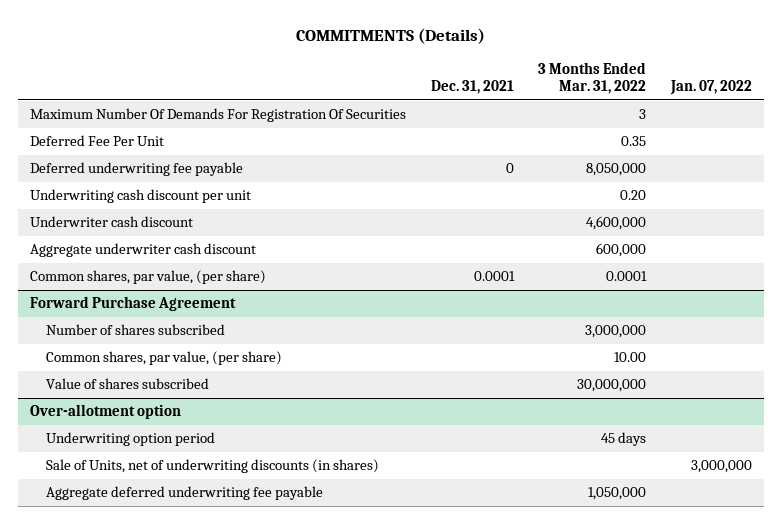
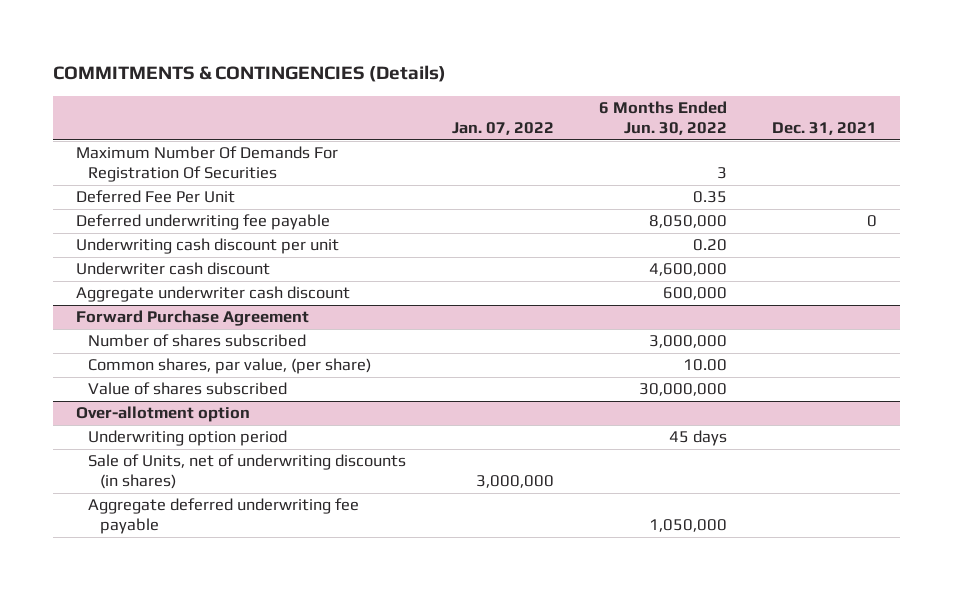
- COMMITMENTS (Details)
+ COMMITMENTS & CONTINGENCIES (Details)
- | Dec. 31, 2021 | 3 Months Ended Mar. 31, 2022 | Jan. 07, 2022
+ | Jan. 07, 2022 | 6 Months Ended Jun. 30, 2022 | Dec. 31, 2021
- Common shares, par value, (per share) | 0.0001 | 0.0001 |

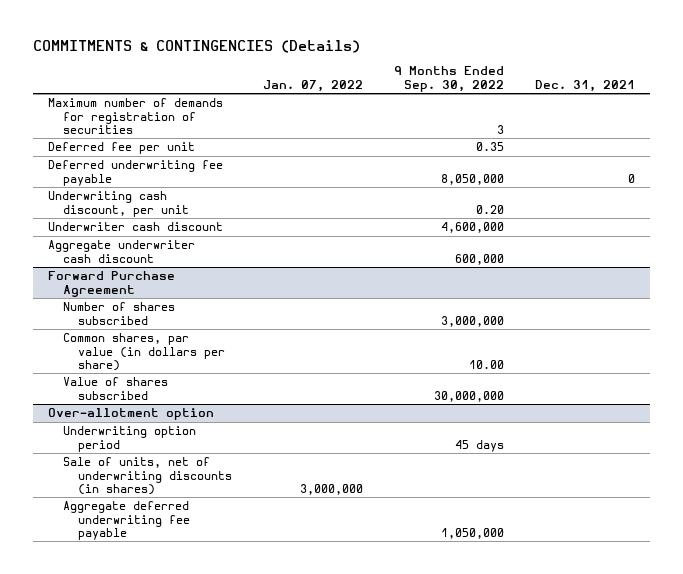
- | Jan. 07, 2022 | 6 Months Ended Jun. 30, 2022 | Dec. 31, 2021
+ | Jan. 07, 2022 | 9 Months Ended Sep. 30, 2022 | Dec. 31, 2021
- Maximum Number Of Demands For Registration Of Securities | | 3 |
- Deferred Fee Per Unit | | 0.35 |
+ Maximum number of demands for registration of securities | | 3 |
+ Deferred fee per unit | | 0.35 |
- Underwriting cash discount per unit | | 0.20 |
+ Underwriting cash discount, per unit | | 0.20 |
@ Forward Purchase Agreement
- Common shares, par value, (per share) | | 10.00 |
+ Common shares, par value (in dollars per share) | | 10.00 |
@ Over-allotment option
- Sale of Units, net of underwriting discounts (in shares) | 3,000,000 | |
+ Sale of units, net of underwriting discounts (in shares) | 3,000,000 | |

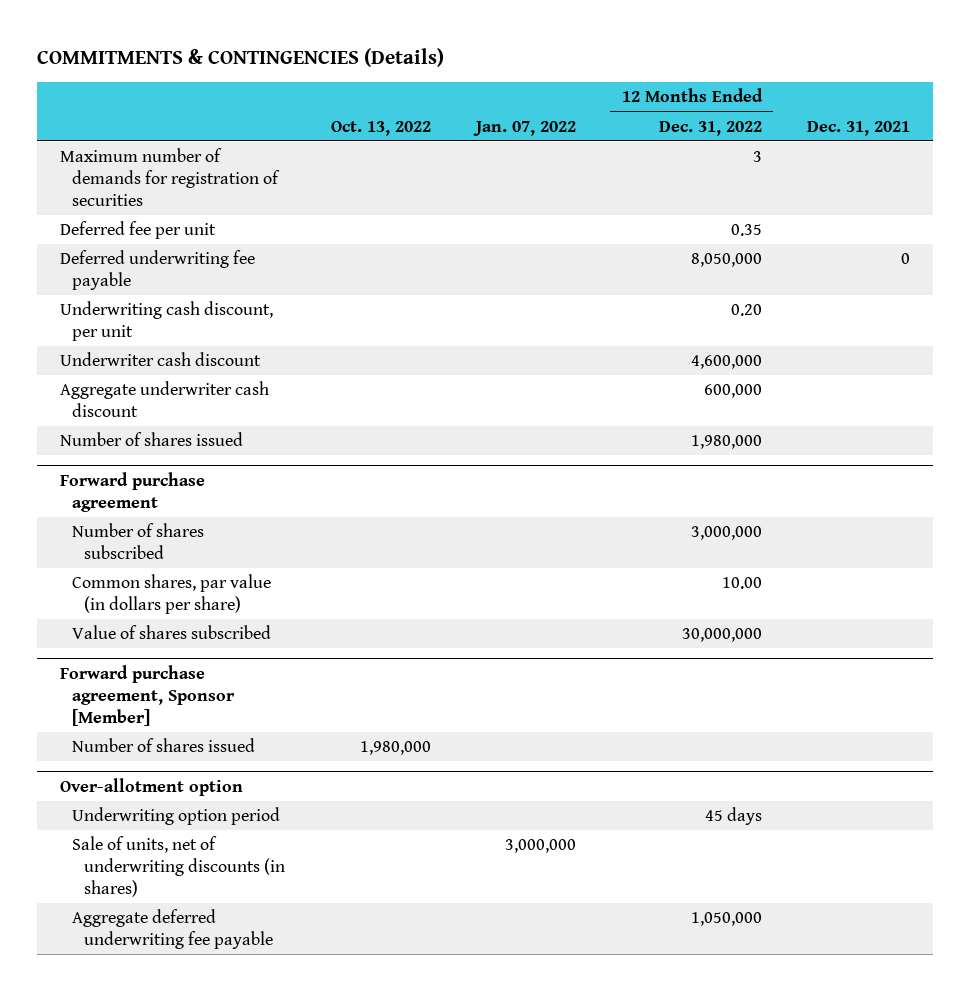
- | Jan. 07, 2022 | 9 Months Ended Sep. 30, 2022 | Dec. 31, 2021
+ | Oct. 13, 2022 | Jan. 07, 2022 | 12 Months Ended Dec. 31, 2022 | Dec. 31, 2021
- Forward Purchase Agreement
+ Number of shares issued | | | 1,980,000 |
+ Forward purchase agreement
+ Forward purchase agreement, Sponsor [Member]
+ Number of shares issued | 1,980,000 | | |

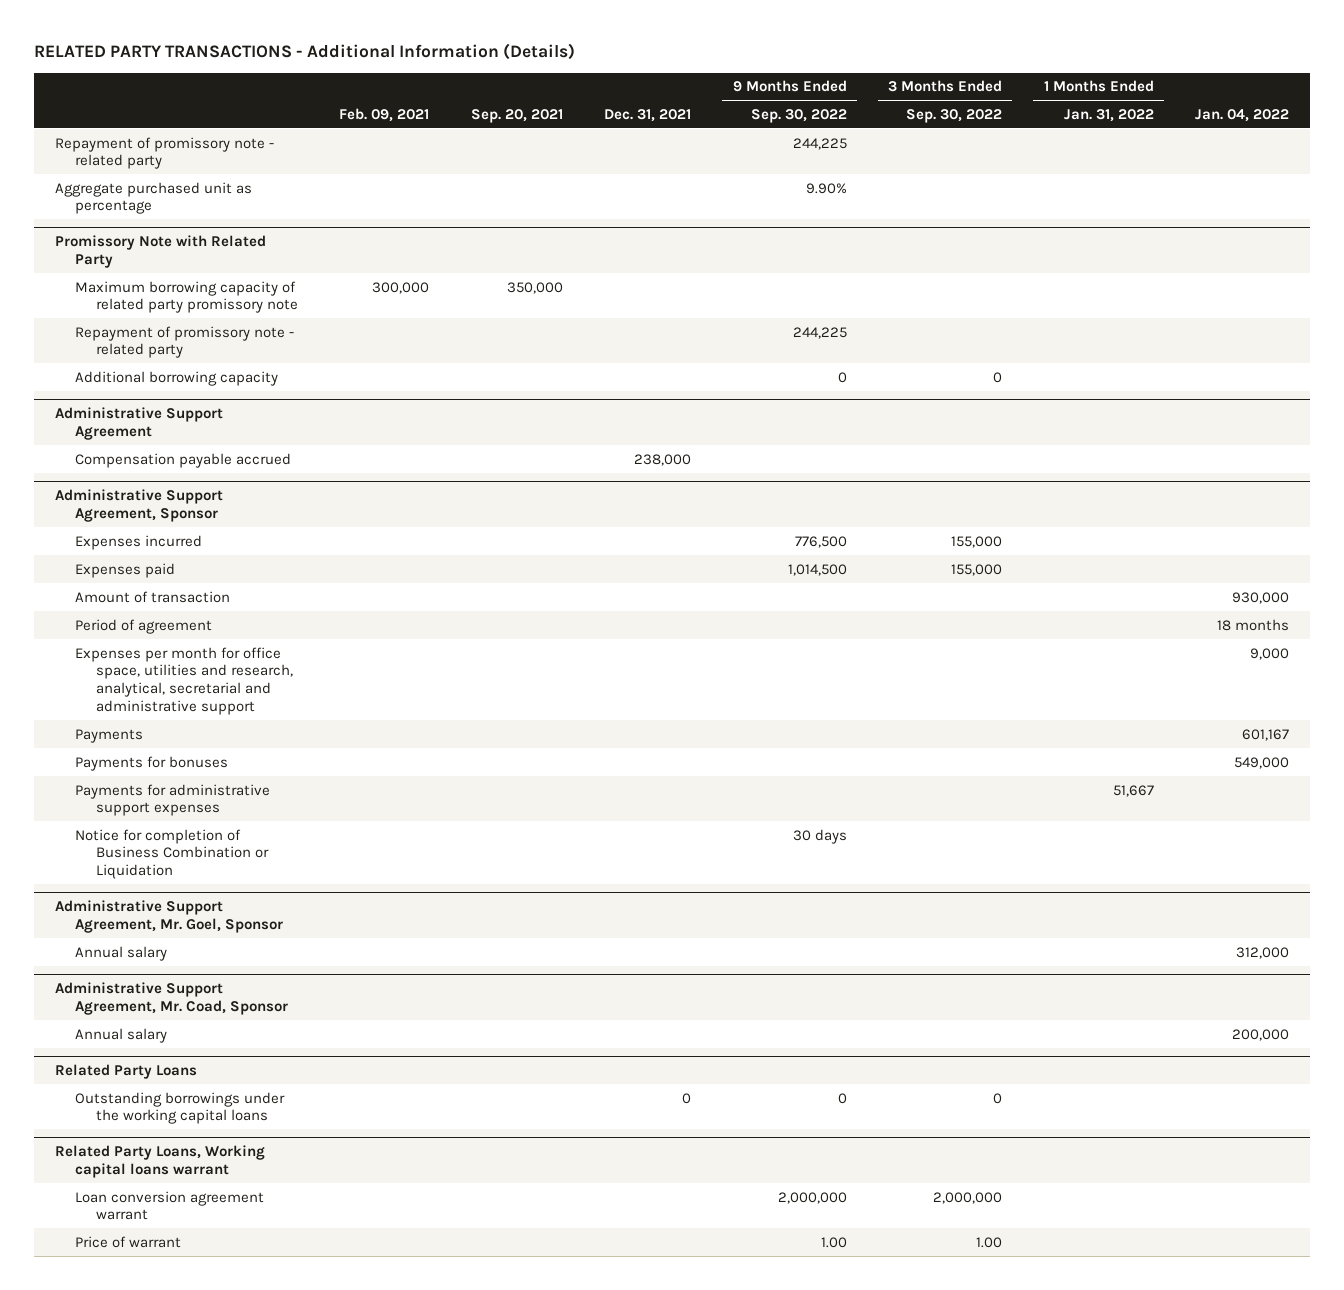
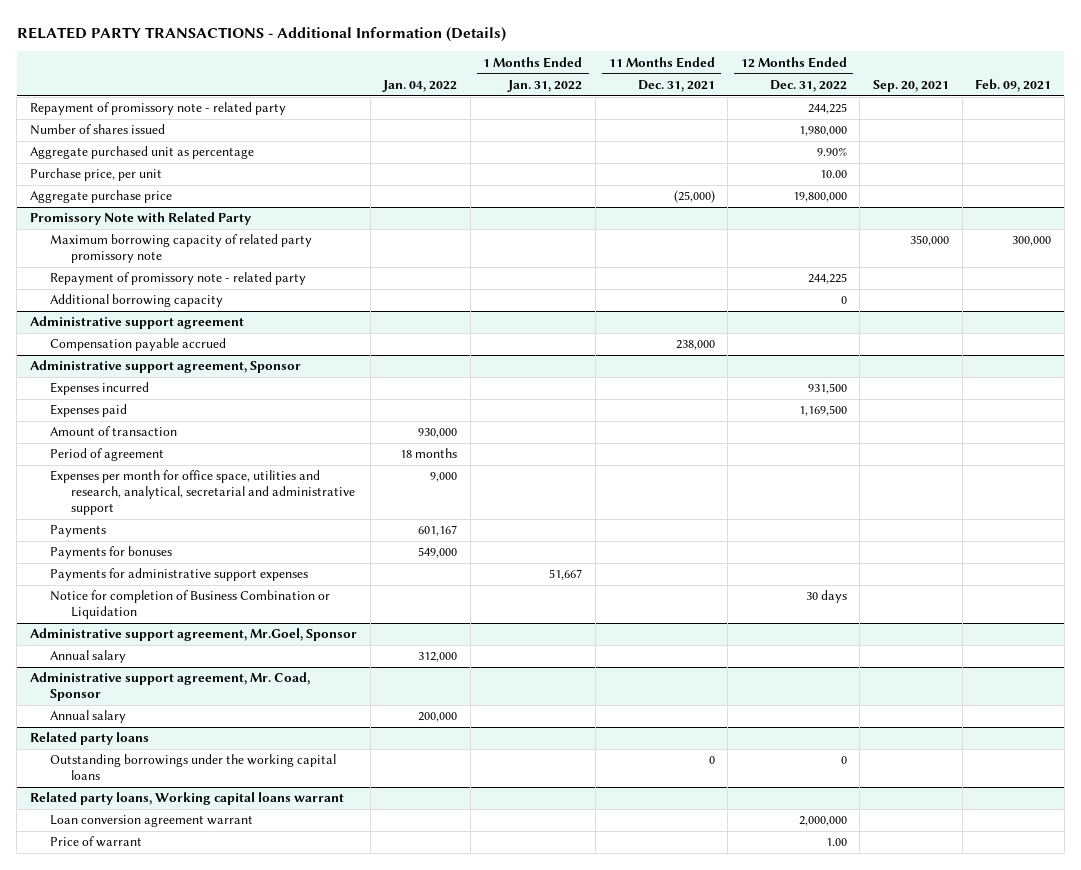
- | Feb. 09, 2021 | Sep. 20, 2021 | Dec. 31, 2021 | 9 Months Ended Sep. 30, 2022 | 3 Months Ended Sep. 30, 2022 | 1 Months Ended Jan. 31, 2022 | Jan. 04, 2022
+ | Jan. 04, 2022 | 1 Months Ended Jan. 31, 2022 | 11 Months Ended Dec. 31, 2021 | 12 Months Ended Dec. 31, 2022 | Sep. 20, 2021 | Feb. 09, 2021
+ Number of shares issued | | | | 1,980,000 | |
+ Purchase price, per unit | | | | 10.00 | |
+ Aggregate purchase price | | | (25,000) | 19,800,000 | |
- Administrative Support Agreement
+ Administrative support agreement
- Administrative Support Agreement, Sponsor
+ Administrative support agreement, Sponsor
- Administrative Support Agreement, Mr. Goel, Sponsor
+ Administrative support agreement, Mr.Goel, Sponsor
- Administrative Support Agreement, Mr. Coad, Sponsor
+ Administrative support agreement, Mr. Coad, Sponsor
- Related Party Loans
+ Related party loans
- Related Party Loans, Working capital loans warrant
+ Related party loans, Working capital loans warrant

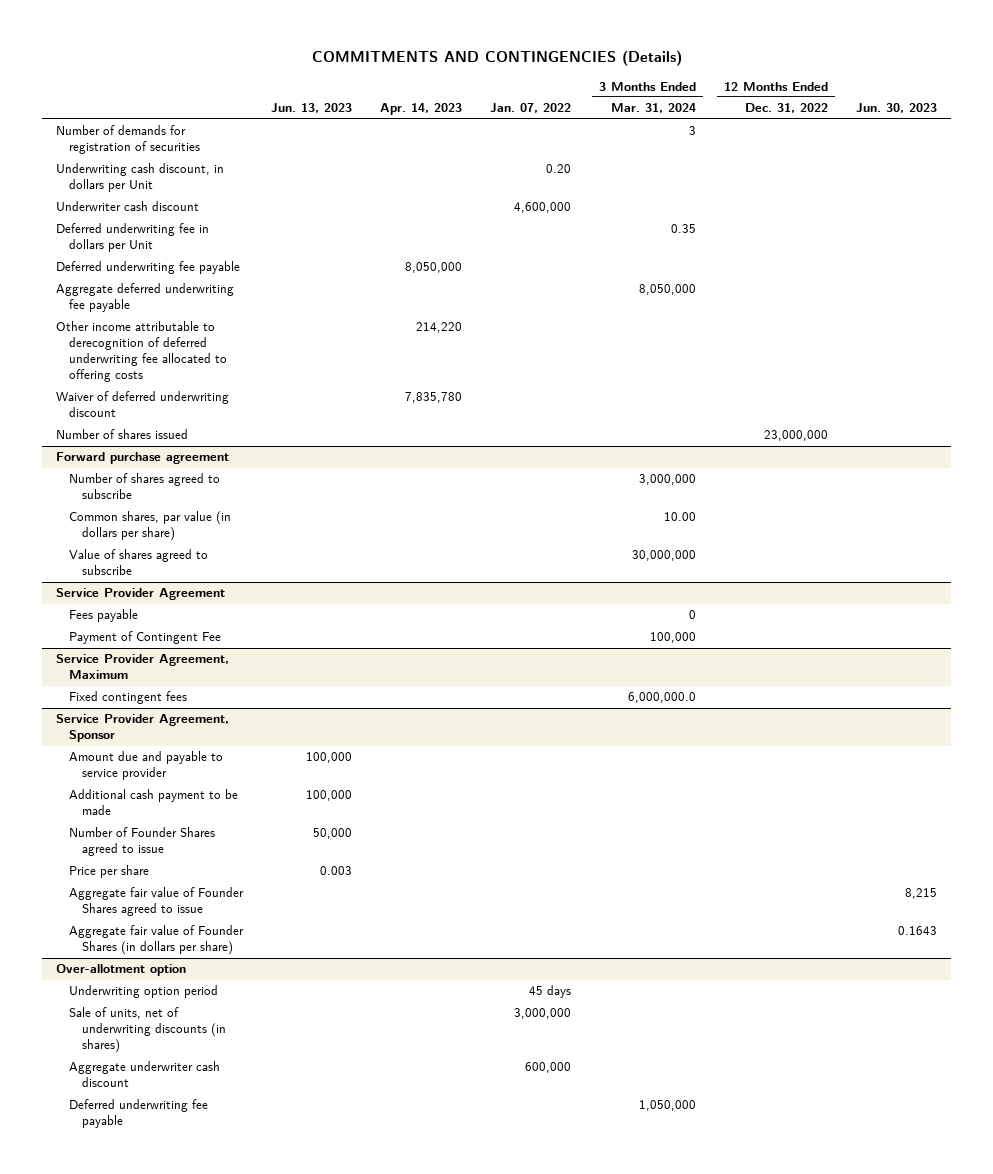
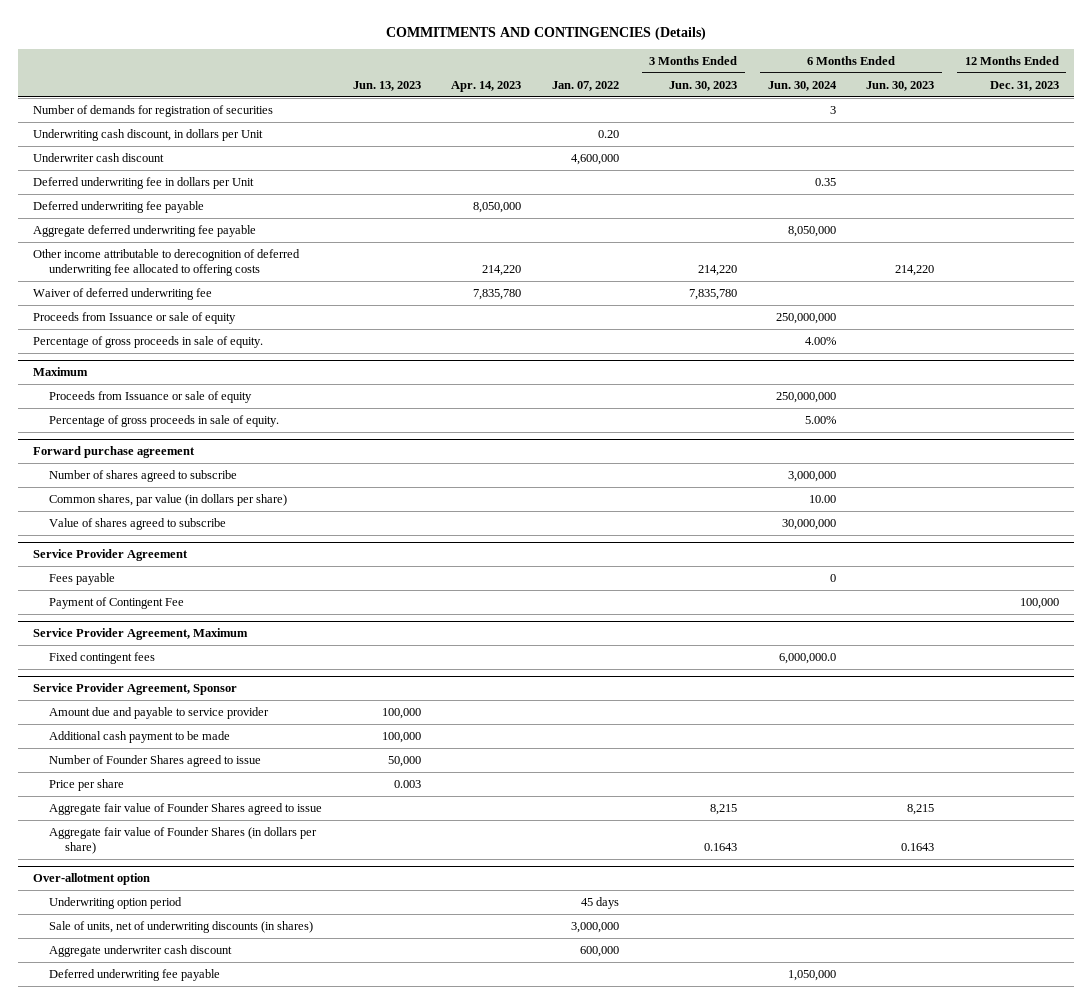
- | Jun. 13, 2023 | Apr. 14, 2023 | Jan. 07, 2022 | 3 Months Ended Mar. 31, 2024 | 12 Months Ended Dec. 31, 2022 | Jun. 30, 2023
+ | Jun. 13, 2023 | Apr. 14, 2023 | Jan. 07, 2022 | 3 Months Ended Jun. 30, 2023 | 6 Months Ended Jun. 30, 2024 | 6 Months Ended Jun. 30, 2023 | 12 Months Ended Dec. 31, 2023
- Waiver of deferred underwriting discount | | 7,835,780 | | | |
- Number of shares issued | | | | | 23,000,000 |
+ Waiver of deferred underwriting fee | | 7,835,780 | | 7,835,780 | | |
+ Proceeds from Issuance or sale of equity | | | | | 250,000,000 | |
+ Percentage of gross proceeds in sale of equity. | | | | | 4.00% | |
+ Maximum
+ Proceeds from Issuance or sale of equity | | | | | 250,000,000 | |
+ Percentage of gross proceeds in sale of equity. | | | | | 5.00% | |

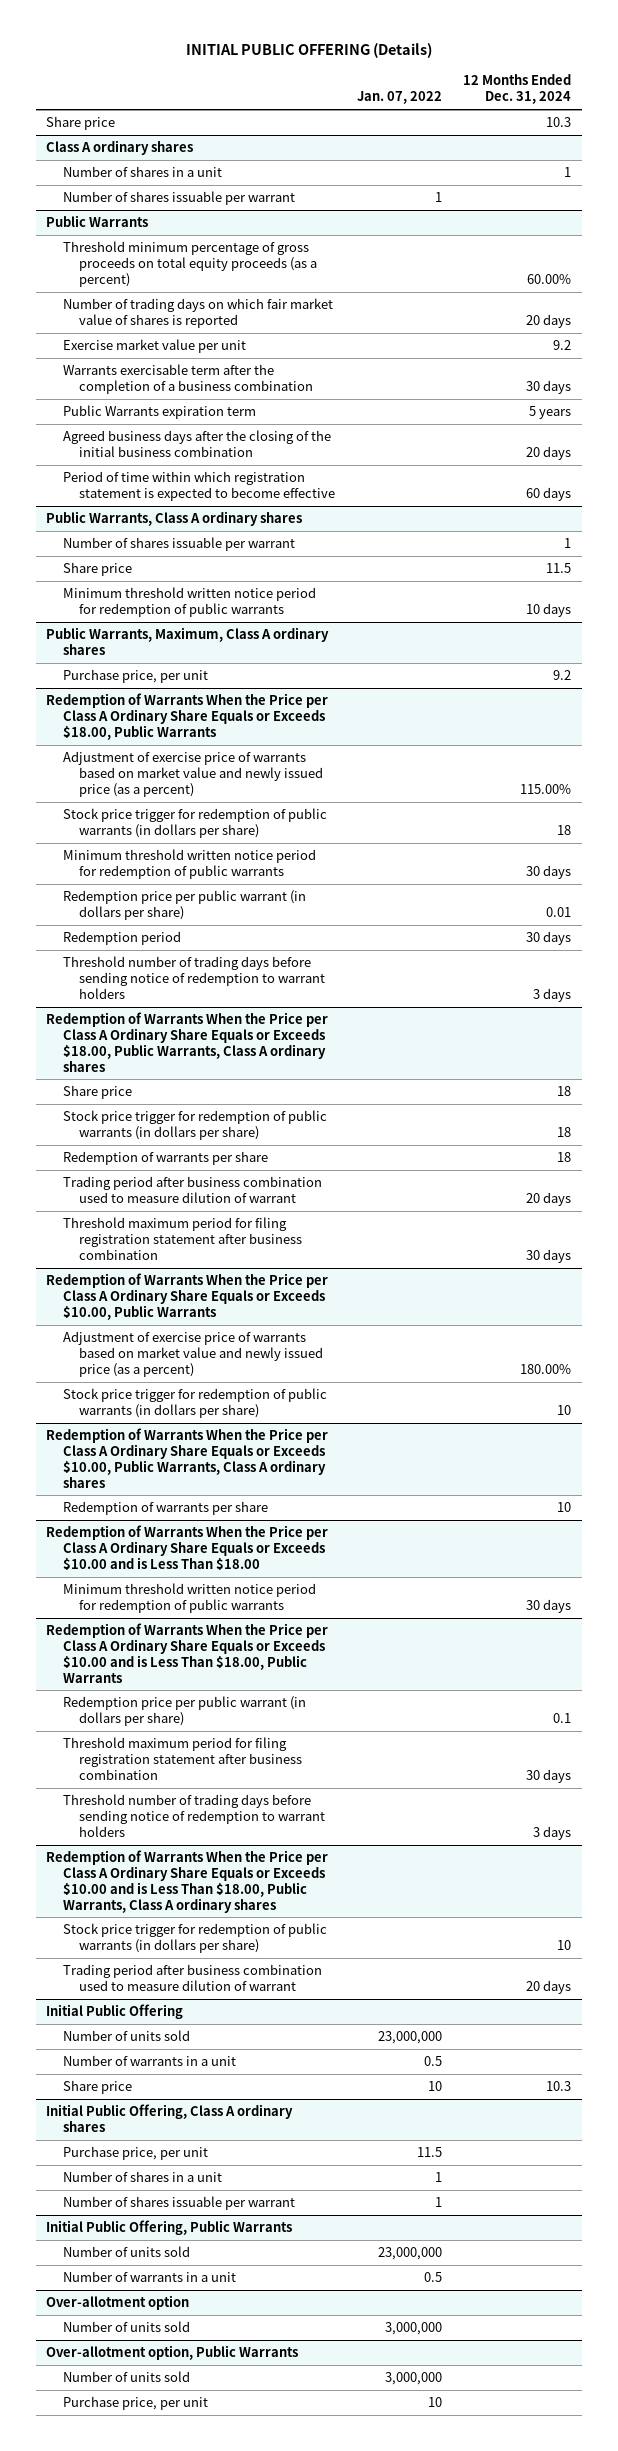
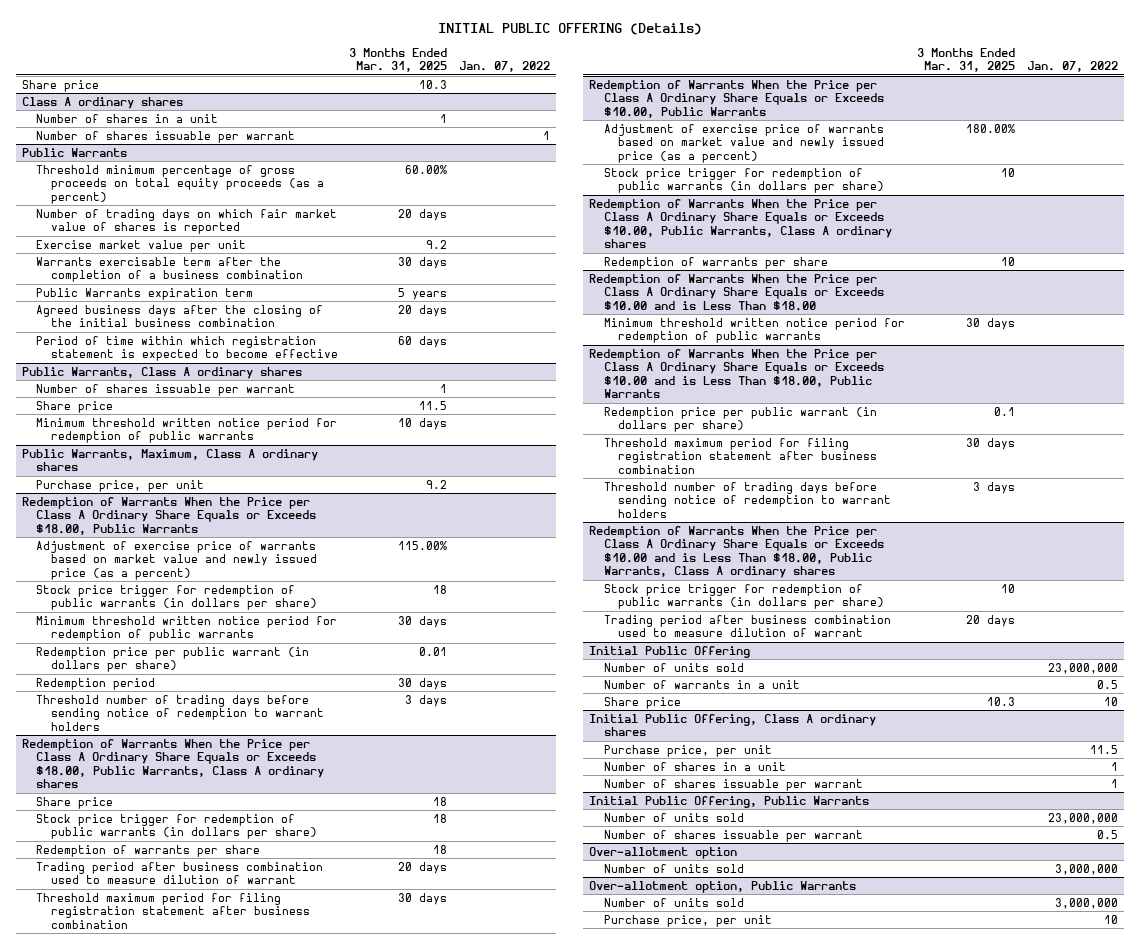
- | Jan. 07, 2022 | 12 Months Ended Dec. 31, 2024
+ | 3 Months Ended Mar. 31, 2025 | Jan. 07, 2022
@ Initial Public Offering, Public Warrants
- Number of warrants in a unit | 0.5 |
+ Number of shares issuable per warrant | | 0.5

